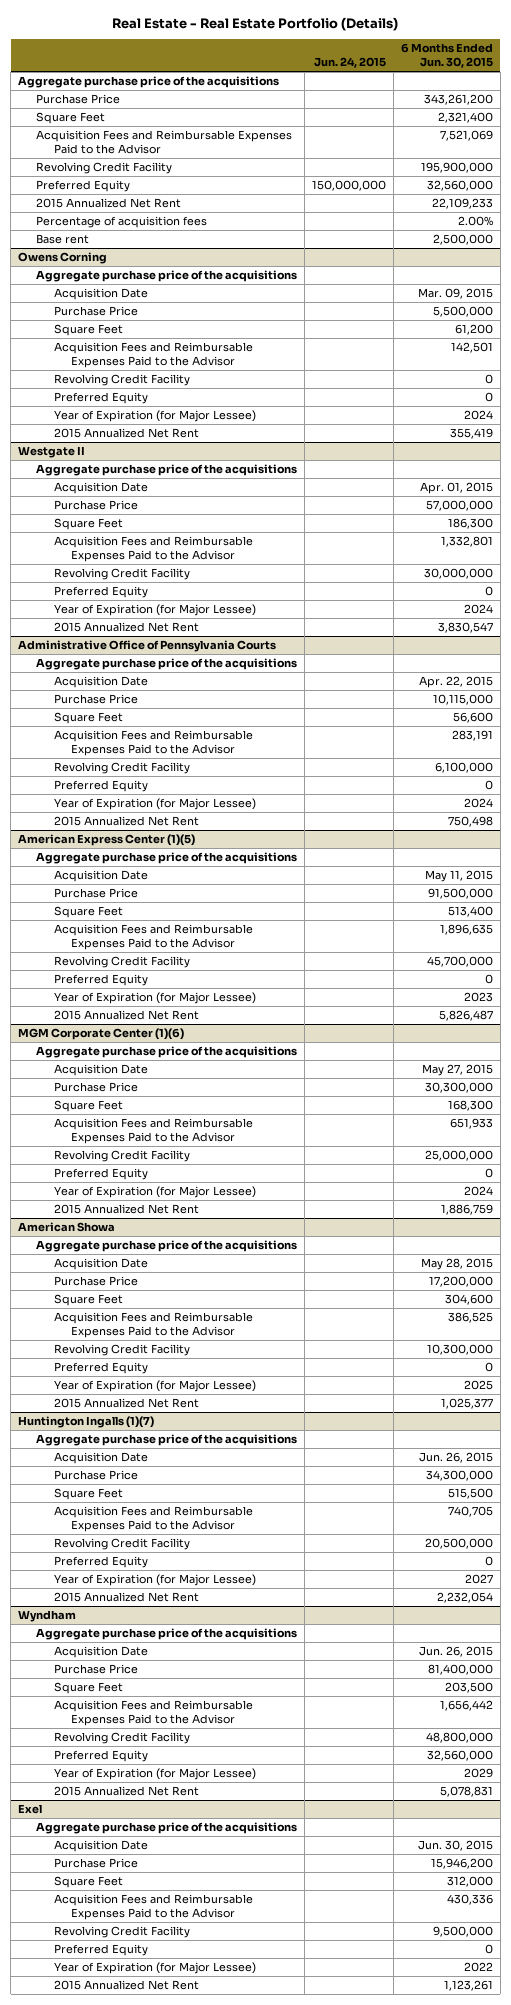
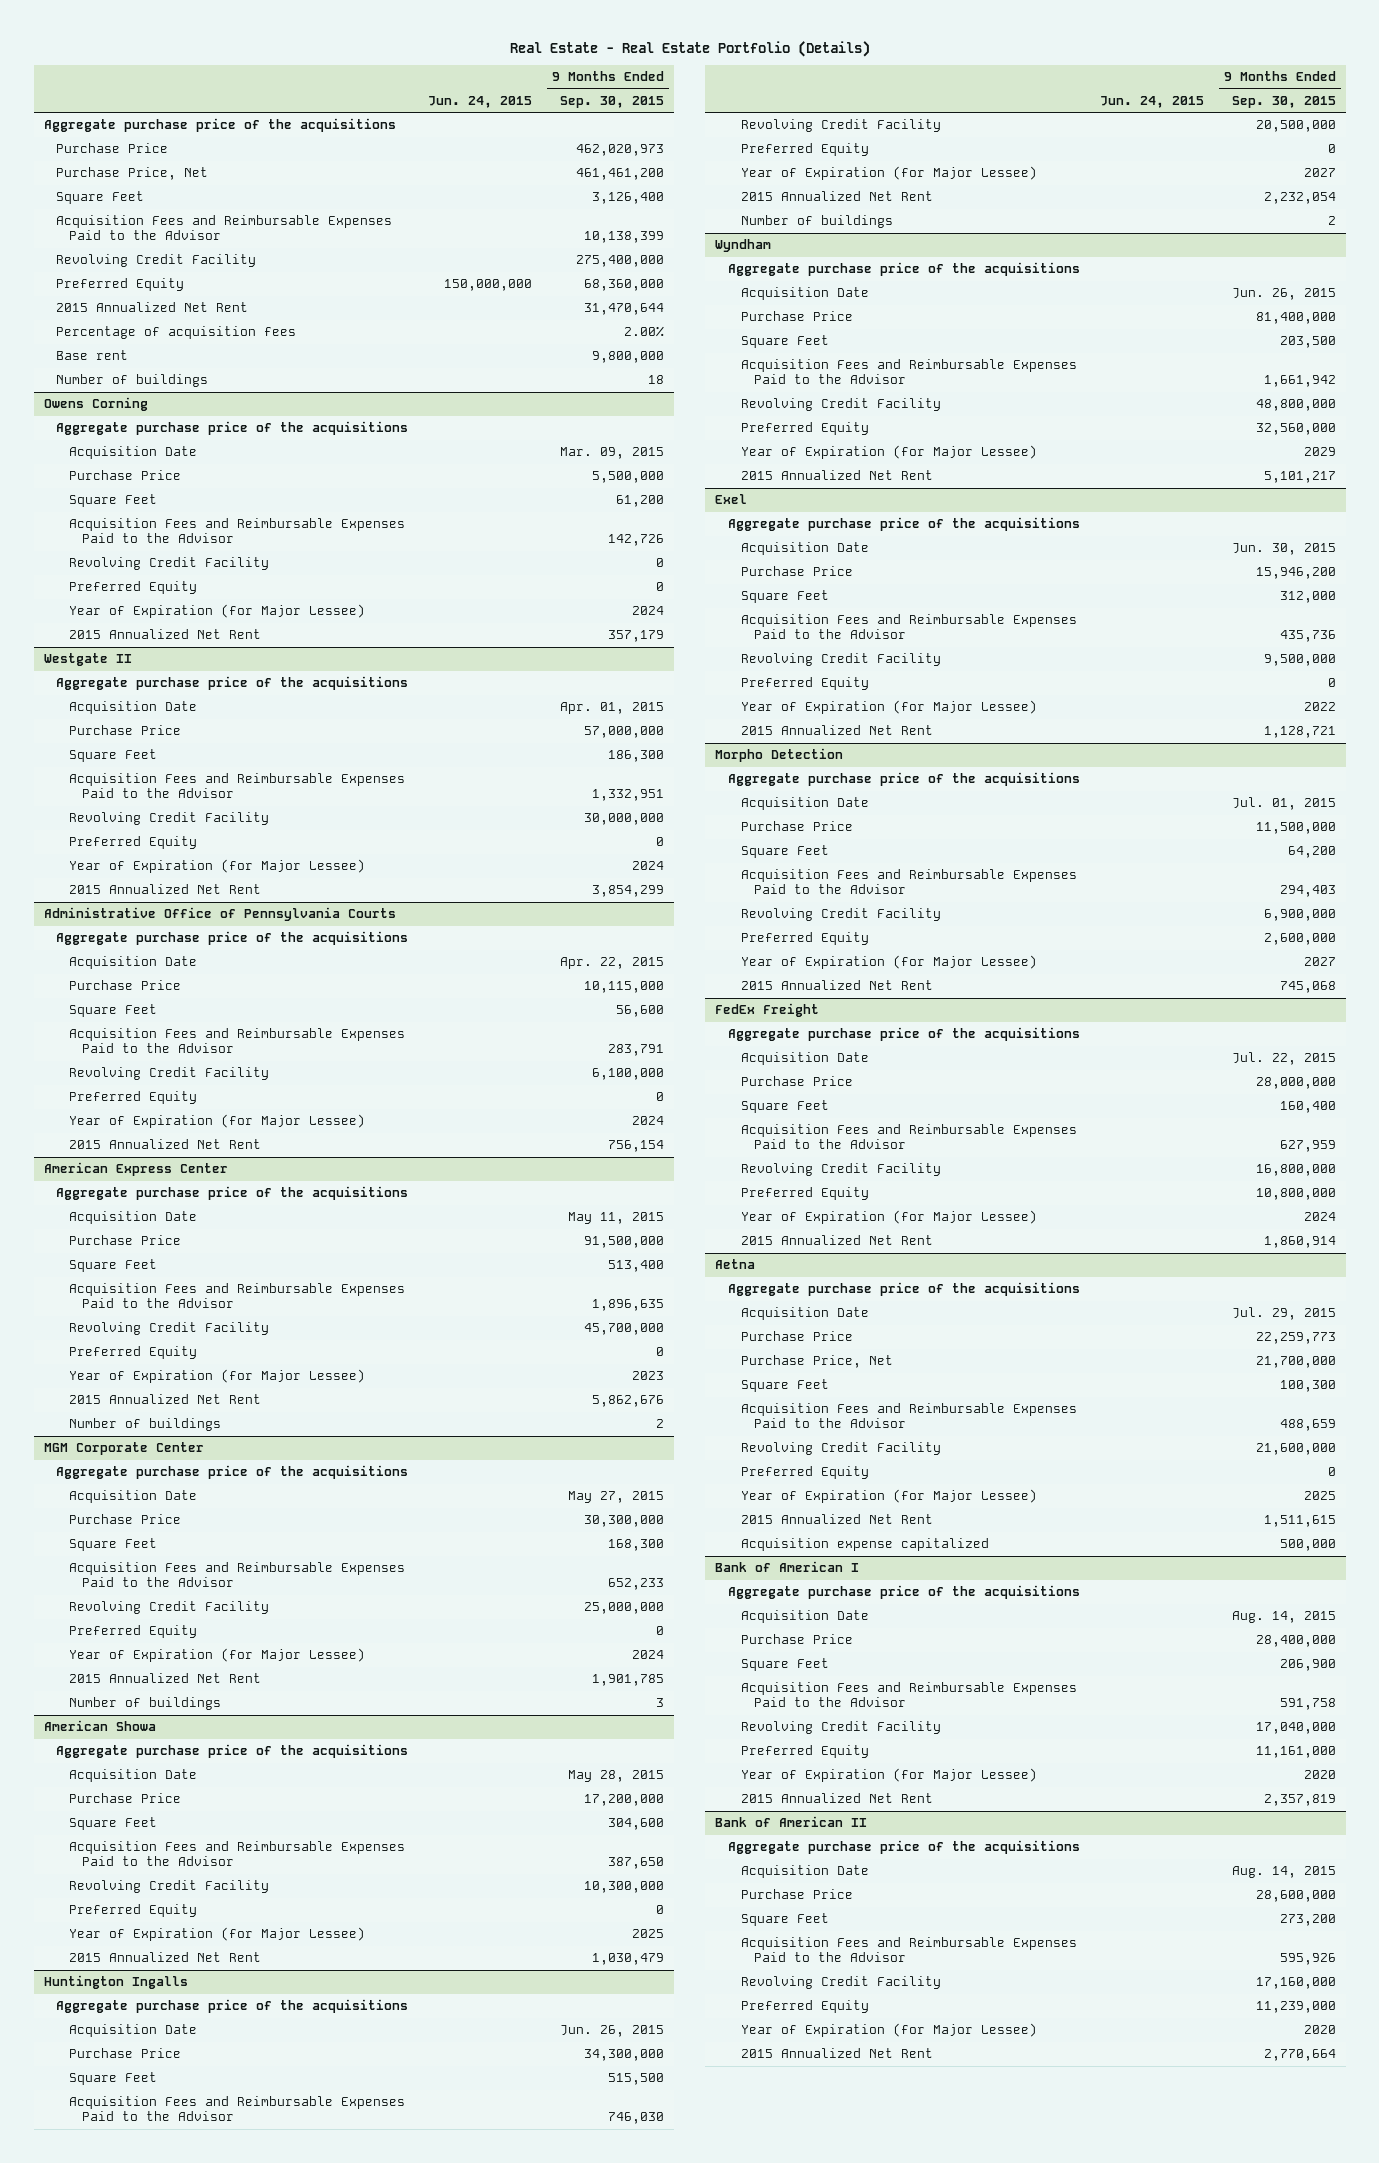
- | Jun. 24, 2015 | 6 Months Ended Jun. 30, 2015
+ | Jun. 24, 2015 | 9 Months Ended Sep. 30, 2015
+ Purchase Price, Net | | 461,461,200
+ Number of buildings | | 18
- American Express Center (1)(5)
+ American Express Center
- MGM Corporate Center (1)(6)
+ Number of buildings | | 2
+ MGM Corporate Center
+ Number of buildings | | 3
- Huntington Ingalls (1)(7)
+ Huntington Ingalls
+ Number of buildings | | 2
+ Morpho Detection
+ Aggregate purchase price of the acquisitions
+ Acquisition Date | | Jul. 01, 2015
+ Purchase Price | | 11,500,000
+ Square Feet | | 64,200
+ Acquisition Fees and Reimbursable Expenses Paid to the Advisor | | 294,403
+ Revolving Credit Facility | | 6,900,000
+ Preferred Equity | | 2,600,000
+ Year of Expiration (for Major Lessee) | | 2027
+ 2015 Annualized Net Rent | | 745,068
+ FedEx Freight
+ Aggregate purchase price of the acquisitions
+ Acquisition Date | | Jul. 22, 2015
+ Purchase Price | | 28,000,000
+ Square Feet | | 160,400
+ Acquisition Fees and Reimbursable Expenses Paid to the Advisor | | 627,959
+ Revolving Credit Facility | | 16,800,000
+ Preferred Equity | | 10,800,000
+ Year of Expiration (for Major Lessee) | | 2024
+ 2015 Annualized Net Rent | | 1,860,914
+ Aetna
+ Aggregate purchase price of the acquisitions
+ Acquisition Date | | Jul. 29, 2015
+ Purchase Price | | 22,259,773
+ Purchase Price, Net | | 21,700,000
+ Square Feet | | 100,300
+ Acquisition Fees and Reimbursable Expenses Paid to the Advisor | | 488,659
+ Revolving Credit Facility | | 21,600,000
+ Preferred Equity | | 0
+ Year of Expiration (for Major Lessee) | | 2025
+ 2015 Annualized Net Rent | | 1,511,615
+ Acquisition expense capitalized | | 500,000
+ Bank of American I
+ Aggregate purchase price of the acquisitions
+ Acquisition Date | | Aug. 14, 2015
+ Purchase Price | | 28,400,000
+ Square Feet | | 206,900
+ Acquisition Fees and Reimbursable Expenses Paid to the Advisor | | 591,758
+ Revolving Credit Facility | | 17,040,000
+ Preferred Equity | | 11,161,000
+ Year of Expiration (for Major Lessee) | | 2020
+ 2015 Annualized Net Rent | | 2,357,819
+ Bank of American II
+ Aggregate purchase price of the acquisitions
+ Acquisition Date | | Aug. 14, 2015
+ Purchase Price | | 28,600,000
+ Square Feet | | 273,200
+ Acquisition Fees and Reimbursable Expenses Paid to the Advisor | | 595,926
+ Revolving Credit Facility | | 17,160,000
+ Preferred Equity | | 11,239,000
+ Year of Expiration (for Major Lessee) | | 2020
+ 2015 Annualized Net Rent | | 2,770,664

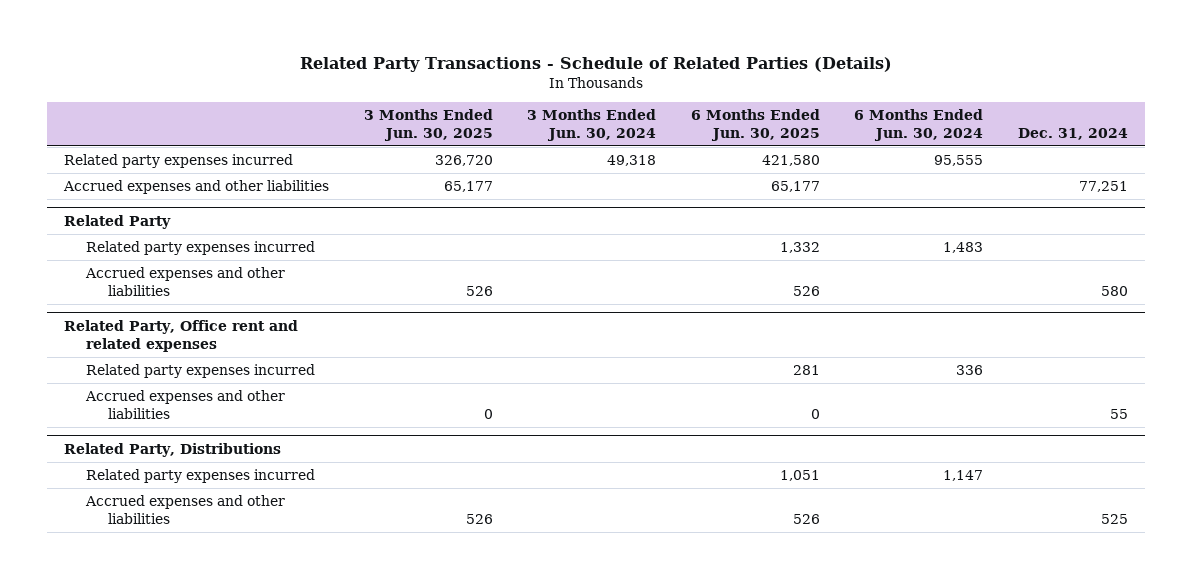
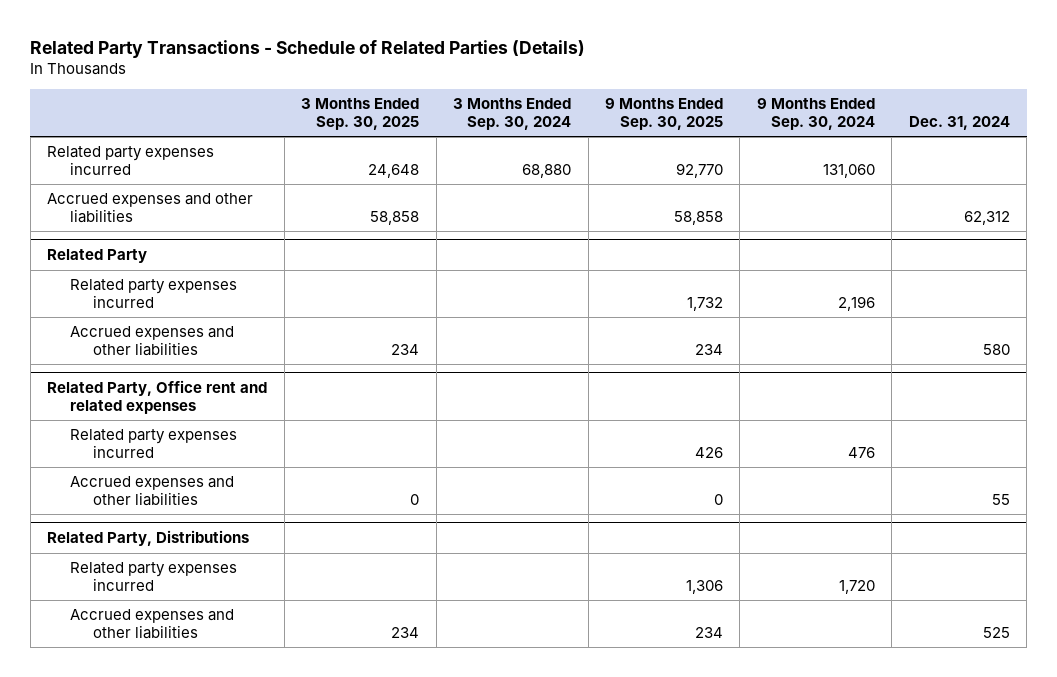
- | 3 Months Ended Jun. 30, 2025 | 3 Months Ended Jun. 30, 2024 | 6 Months Ended Jun. 30, 2025 | 6 Months Ended Jun. 30, 2024 | Dec. 31, 2024
+ | 3 Months Ended Sep. 30, 2025 | 3 Months Ended Sep. 30, 2024 | 9 Months Ended Sep. 30, 2025 | 9 Months Ended Sep. 30, 2024 | Dec. 31, 2024
- Accrued expenses and other liabilities | 65,177 | | 65,177 | | 77,251
+ Accrued expenses and other liabilities | 58,858 | | 58,858 | | 62,312

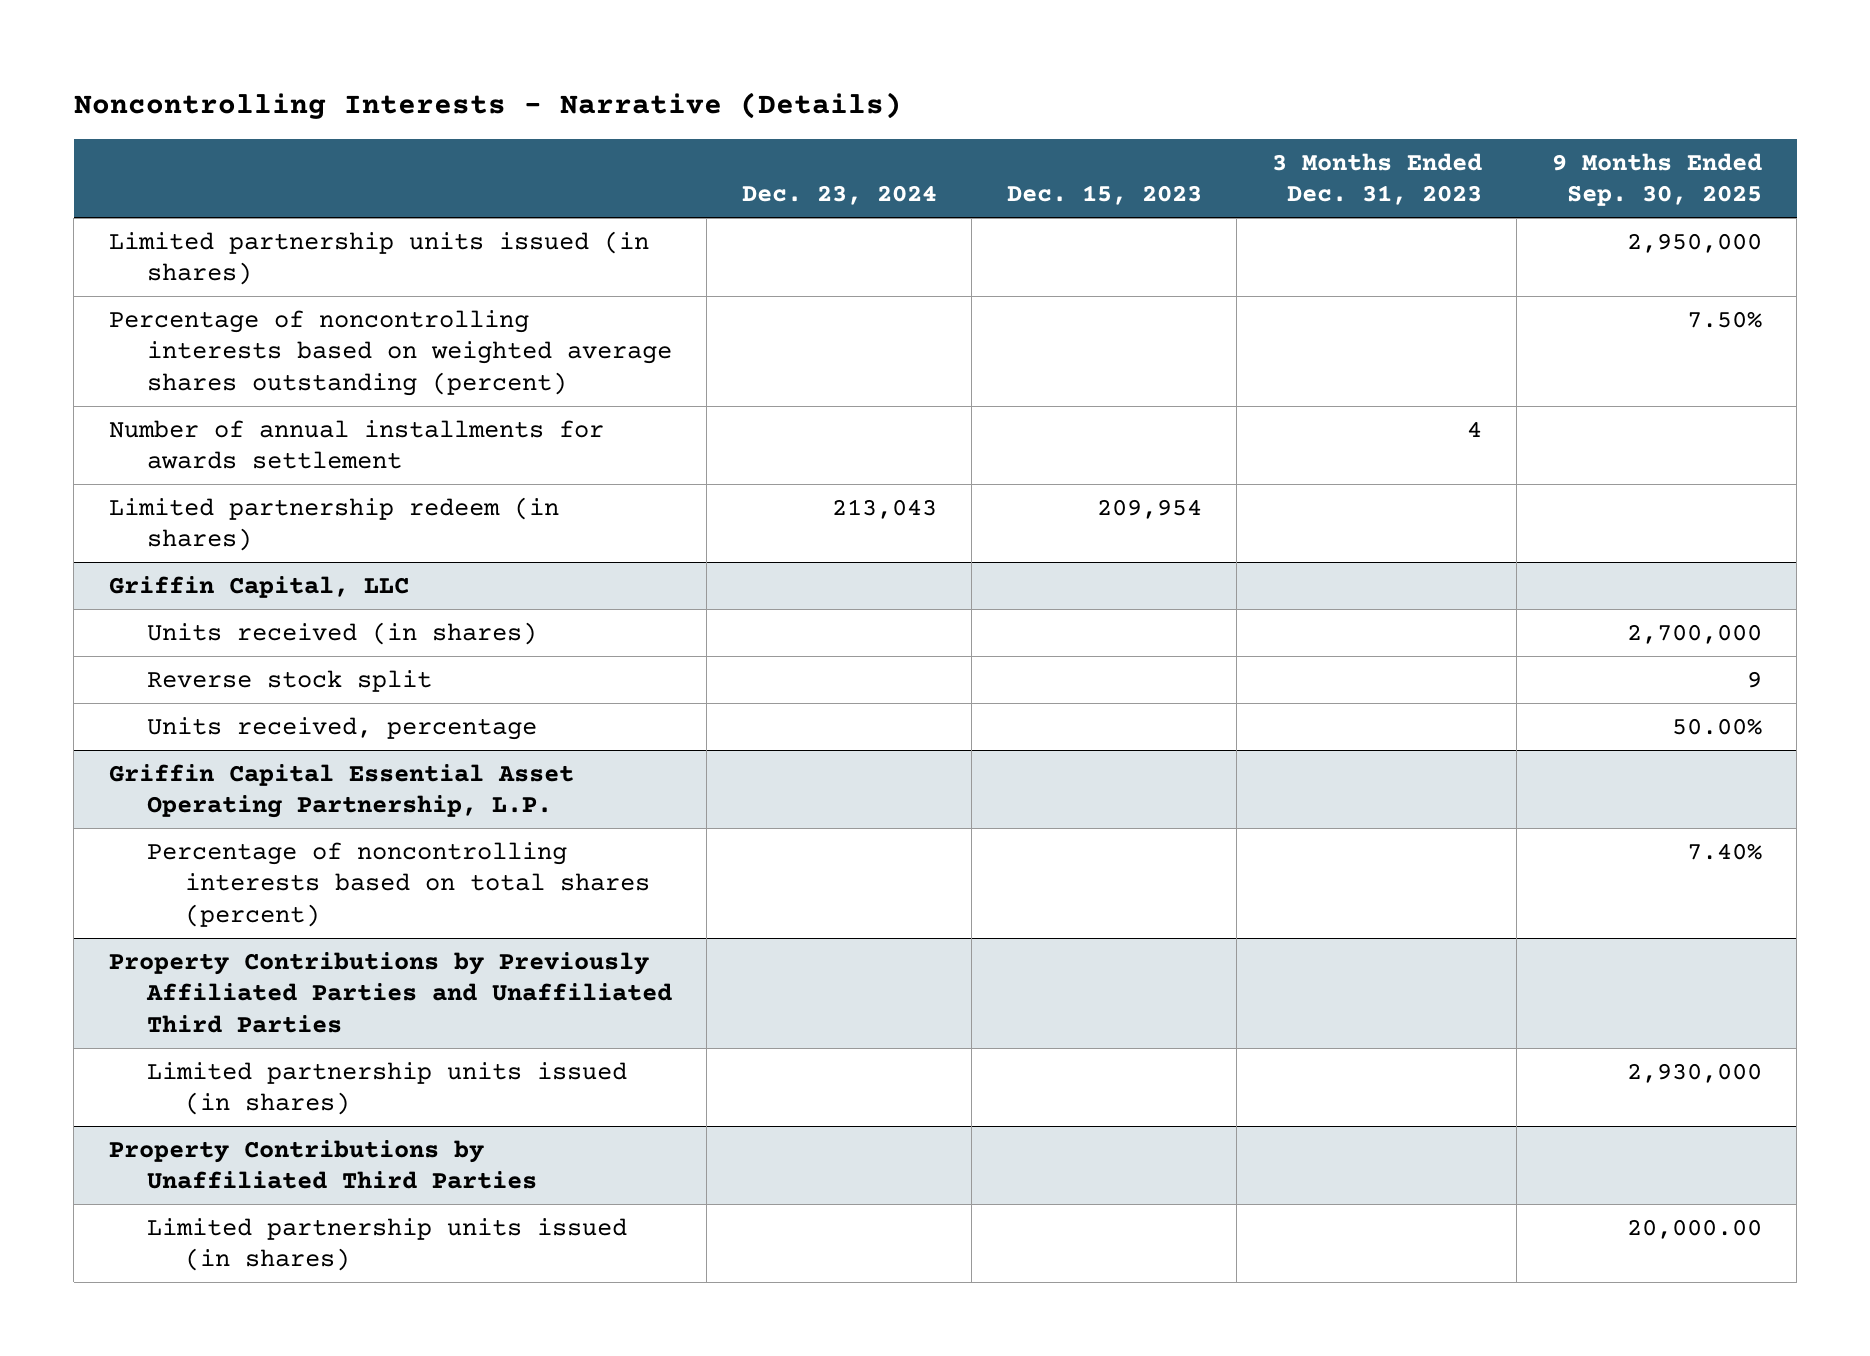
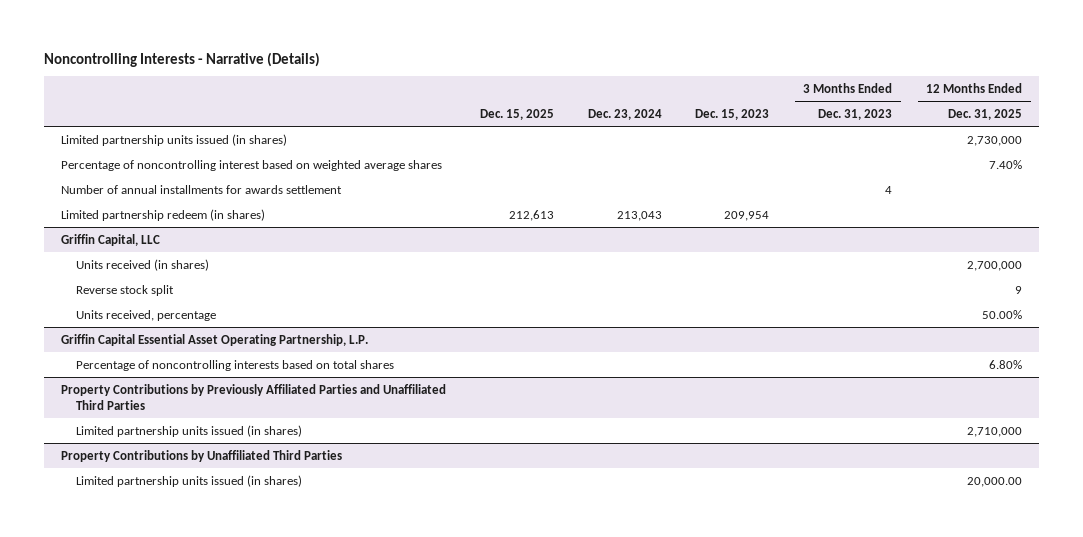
- | Dec. 23, 2024 | Dec. 15, 2023 | 3 Months Ended Dec. 31, 2023 | 9 Months Ended Sep. 30, 2025
+ | Dec. 15, 2025 | Dec. 23, 2024 | Dec. 15, 2023 | 3 Months Ended Dec. 31, 2023 | 12 Months Ended Dec. 31, 2025
- Percentage of noncontrolling interests based on weighted average shares outstanding (percent) | | | | 7.50%
+ Percentage of noncontrolling interest based on weighted average shares | | | | | 7.40%
@ Griffin Capital Essential Asset Operating Partnership, L.P.
- Percentage of noncontrolling interests based on total shares (percent) | | | | 7.40%
+ Percentage of noncontrolling interests based on total shares | | | | | 6.80%

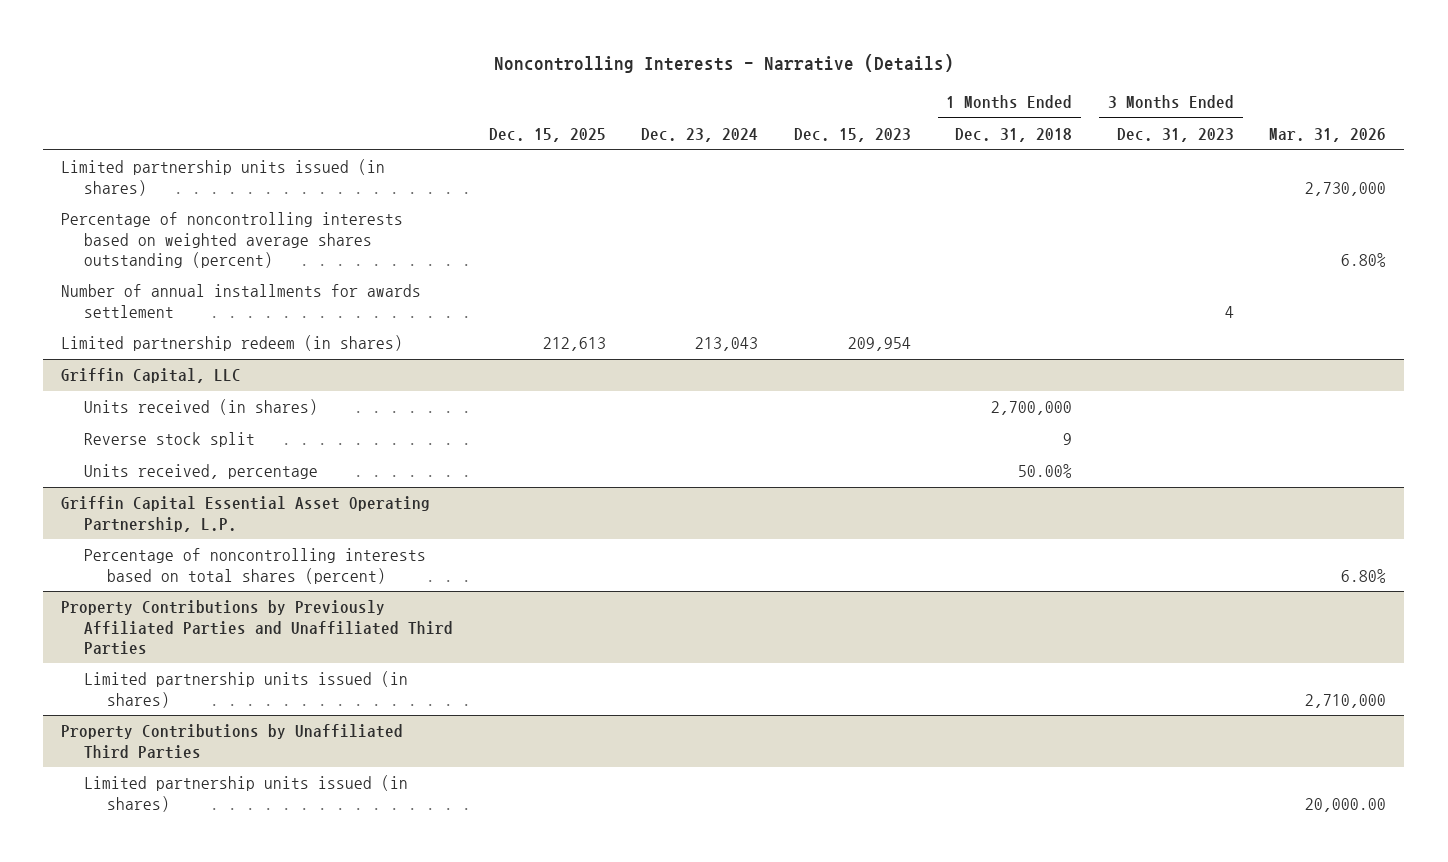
- | Dec. 15, 2025 | Dec. 23, 2024 | Dec. 15, 2023 | 3 Months Ended Dec. 31, 2023 | 12 Months Ended Dec. 31, 2025
+ | Dec. 15, 2025 | Dec. 23, 2024 | Dec. 15, 2023 | 1 Months Ended Dec. 31, 2018 | 3 Months Ended Dec. 31, 2023 | Mar. 31, 2026
- Percentage of noncontrolling interest based on weighted average shares | | | | | 7.40%
+ Percentage of noncontrolling interests based on weighted average shares outstanding (percent) | | | | | | 6.80%
@ Griffin Capital Essential Asset Operating Partnership, L.P.
- Percentage of noncontrolling interests based on total shares | | | | | 6.80%
+ Percentage of noncontrolling interests based on total shares (percent) | | | | | | 6.80%

